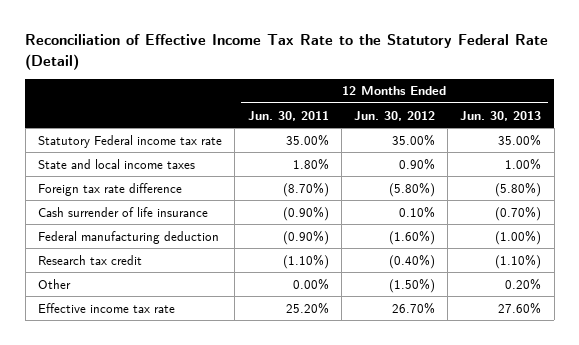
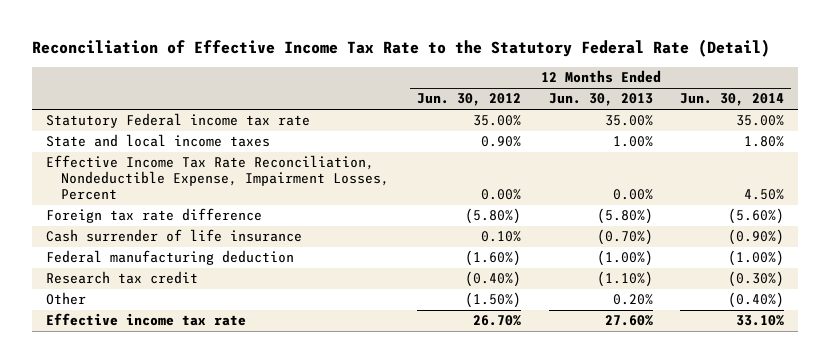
- | 12 Months Ended Jun. 30, 2011 | 12 Months Ended Jun. 30, 2012 | 12 Months Ended Jun. 30, 2013
+ | 12 Months Ended Jun. 30, 2012 | 12 Months Ended Jun. 30, 2013 | 12 Months Ended Jun. 30, 2014
+ Effective Income Tax Rate Reconciliation, Nondeductible Expense, Impairment Losses, Percent | 0.00% | 0.00% | 4.50%

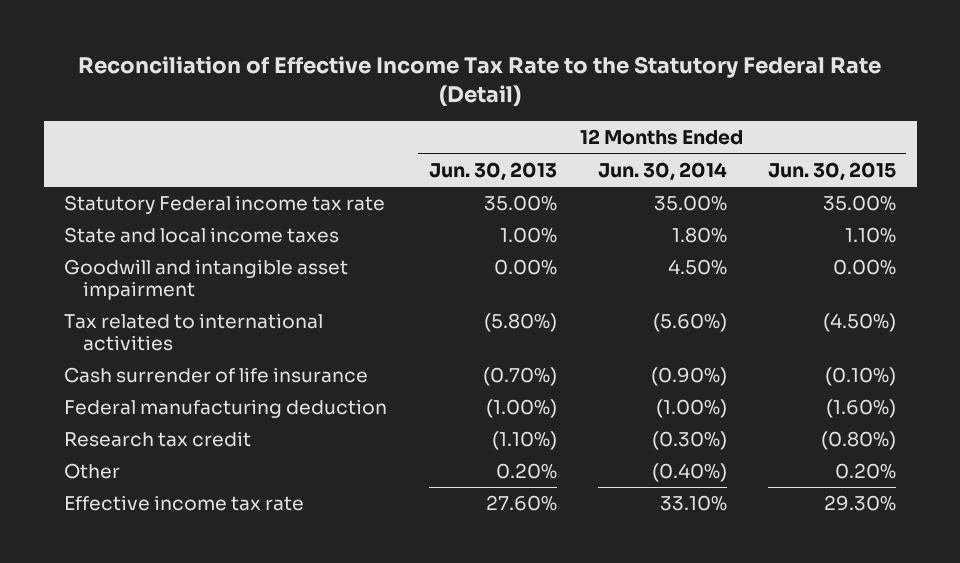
- | 12 Months Ended Jun. 30, 2012 | 12 Months Ended Jun. 30, 2013 | 12 Months Ended Jun. 30, 2014
+ | 12 Months Ended Jun. 30, 2013 | 12 Months Ended Jun. 30, 2014 | 12 Months Ended Jun. 30, 2015
- Effective Income Tax Rate Reconciliation, Nondeductible Expense, Impairment Losses, Percent | 0.00% | 0.00% | 4.50%
- Foreign tax rate difference | (5.80%) | (5.80%) | (5.60%)
+ Goodwill and intangible asset impairment | 0.00% | 4.50% | 0.00%
+ Tax related to international activities | (5.80%) | (5.60%) | (4.50%)

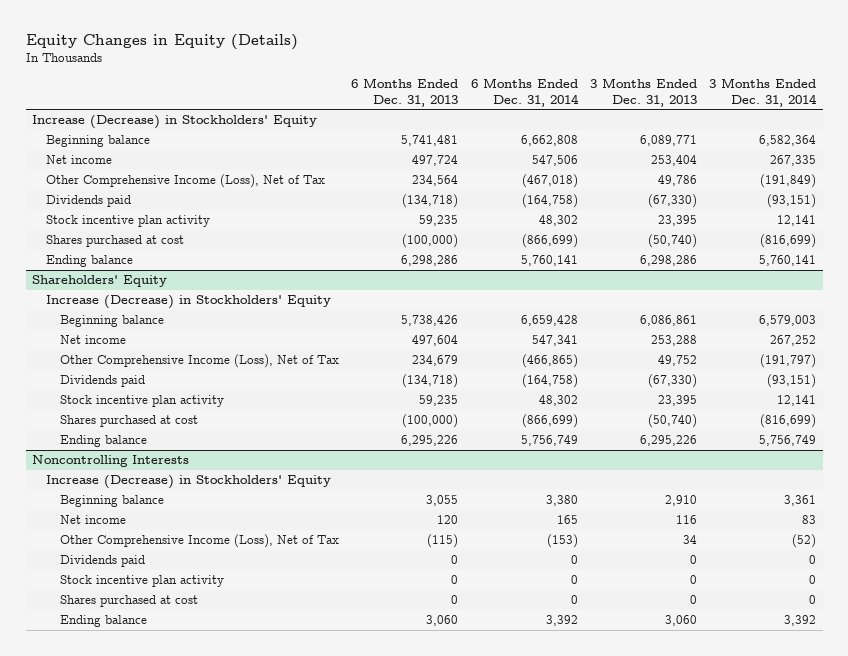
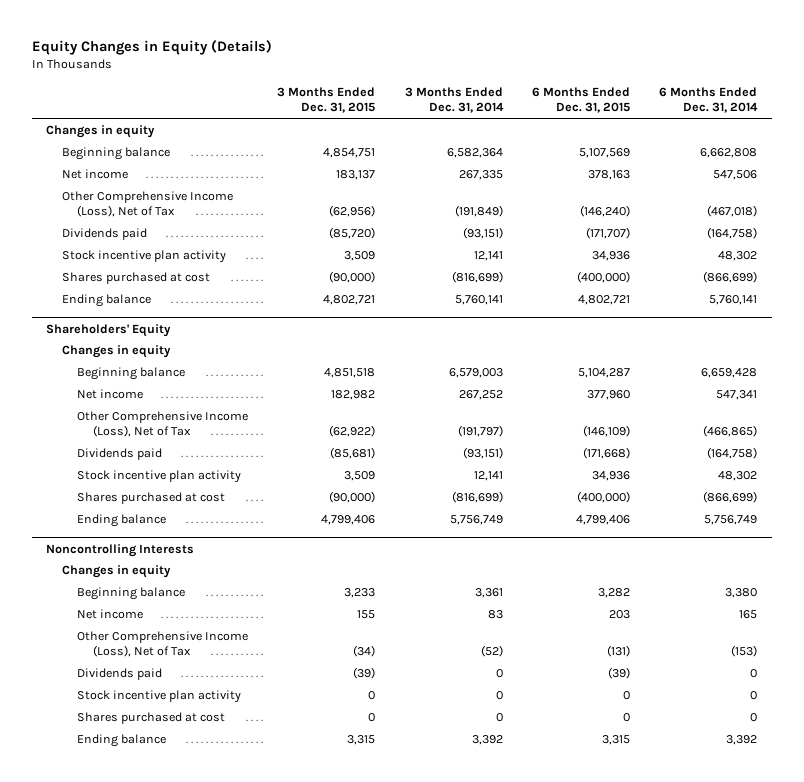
- | 6 Months Ended Dec. 31, 2013 | 6 Months Ended Dec. 31, 2014 | 3 Months Ended Dec. 31, 2013 | 3 Months Ended Dec. 31, 2014
+ | 3 Months Ended Dec. 31, 2015 | 3 Months Ended Dec. 31, 2014 | 6 Months Ended Dec. 31, 2015 | 6 Months Ended Dec. 31, 2014
- Increase (Decrease) in Stockholders' Equity
+ Changes in equity
@ Shareholders' Equity
- Increase (Decrease) in Stockholders' Equity
+ Changes in equity
@ Noncontrolling Interests
- Increase (Decrease) in Stockholders' Equity
+ Changes in equity

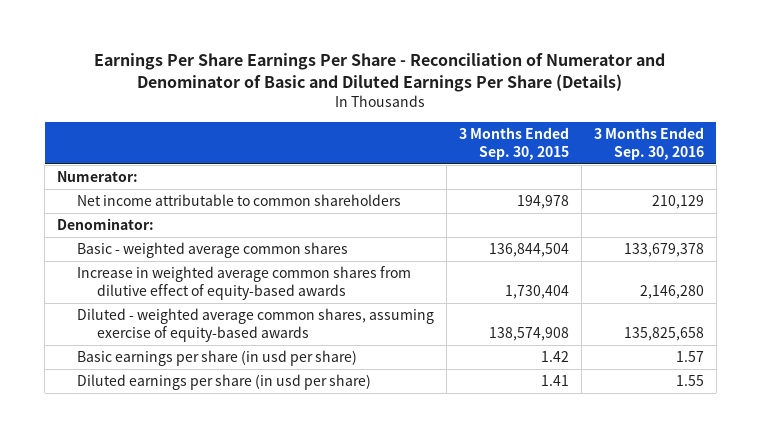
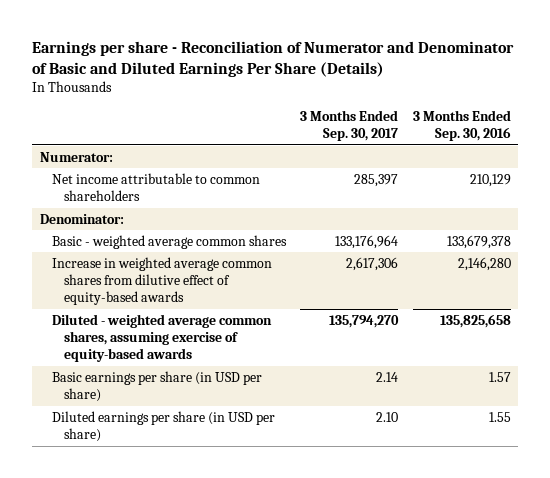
- Earnings Per Share Earnings Per Share - Reconciliation of Numerator and Denominator of Basic and Diluted Earnings Per Share (Details)
+ Earnings per share - Reconciliation of Numerator and Denominator of Basic and Diluted Earnings Per Share (Details)
- | 3 Months Ended Sep. 30, 2015 | 3 Months Ended Sep. 30, 2016
+ | 3 Months Ended Sep. 30, 2017 | 3 Months Ended Sep. 30, 2016
- Basic earnings per share (in usd per share) | 1.42 | 1.57
- Diluted earnings per share (in usd per share) | 1.41 | 1.55
+ Basic earnings per share (in USD per share) | 2.14 | 1.57
+ Diluted earnings per share (in USD per share) | 2.10 | 1.55

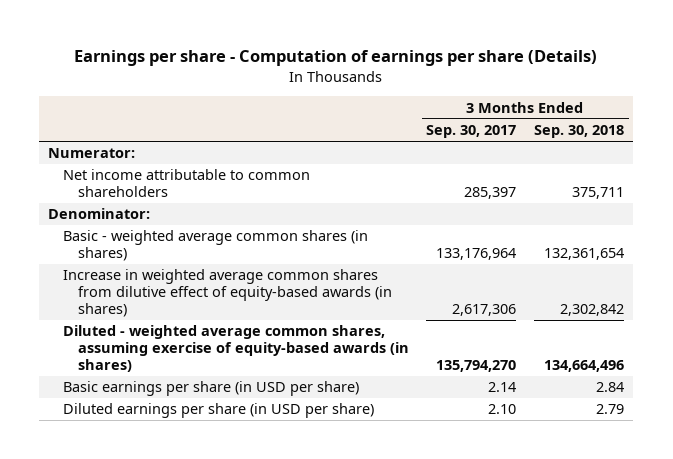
- Earnings per share - Reconciliation of Numerator and Denominator of Basic and Diluted Earnings Per Share (Details)
+ Earnings per share - Computation of earnings per share (Details)
- | 3 Months Ended Sep. 30, 2017 | 3 Months Ended Sep. 30, 2016
+ | 3 Months Ended Sep. 30, 2017 | 3 Months Ended Sep. 30, 2018
- Basic - weighted average common shares | 133,176,964 | 133,679,378
- Increase in weighted average common shares from dilutive effect of equity-based awards | 2,617,306 | 2,146,280
- Diluted - weighted average common shares, assuming exercise of equity-based awards | 135,794,270 | 135,825,658
+ Basic - weighted average common shares (in shares) | 133,176,964 | 132,361,654
+ Increase in weighted average common shares from dilutive effect of equity-based awards (in shares) | 2,617,306 | 2,302,842
+ Diluted - weighted average common shares, assuming exercise of equity-based awards (in shares) | 135,794,270 | 134,664,496

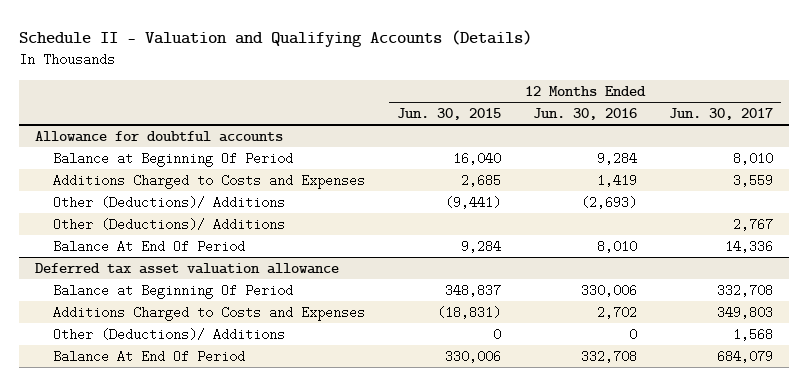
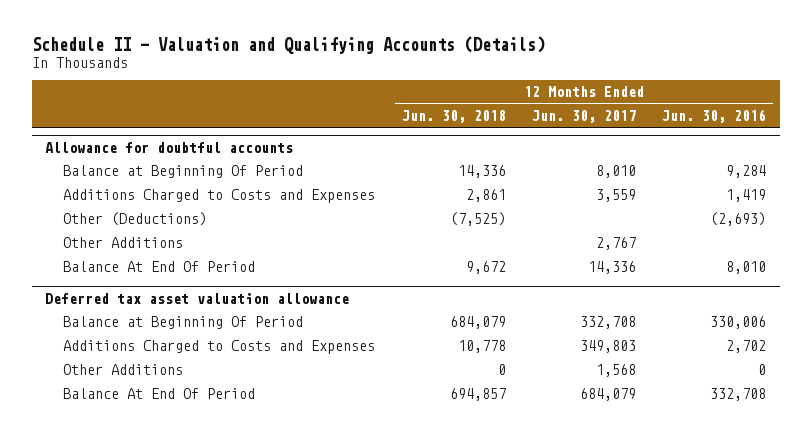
- | 12 Months Ended Jun. 30, 2015 | 12 Months Ended Jun. 30, 2016 | 12 Months Ended Jun. 30, 2017
+ | 12 Months Ended Jun. 30, 2018 | 12 Months Ended Jun. 30, 2017 | 12 Months Ended Jun. 30, 2016
@ Allowance for doubtful accounts
- Other (Deductions)/ Additions | (9,441) | (2,693) |
- Other (Deductions)/ Additions | | | 2,767
+ Other (Deductions) | (7,525) | | (2,693)
+ Other Additions | | 2,767 |
@ Deferred tax asset valuation allowance
- Other (Deductions)/ Additions | 0 | 0 | 1,568
+ Other Additions | 0 | 1,568 | 0

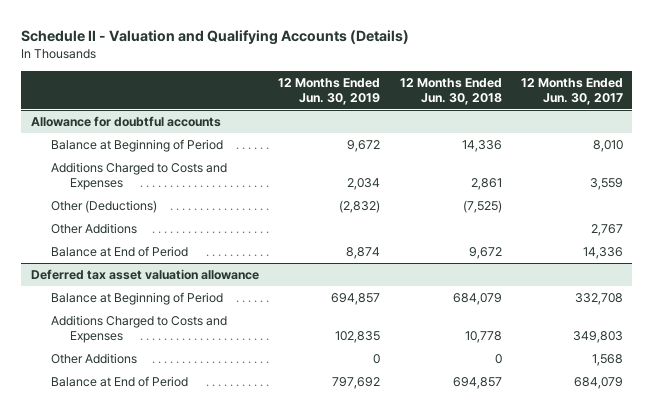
- | 12 Months Ended Jun. 30, 2018 | 12 Months Ended Jun. 30, 2017 | 12 Months Ended Jun. 30, 2016
+ | 12 Months Ended Jun. 30, 2019 | 12 Months Ended Jun. 30, 2018 | 12 Months Ended Jun. 30, 2017
@ Allowance for doubtful accounts
- Balance at Beginning Of Period | 14,336 | 8,010 | 9,284
+ Balance at Beginning of Period | 9,672 | 14,336 | 8,010
- Balance At End Of Period | 9,672 | 14,336 | 8,010
+ Balance at End of Period | 8,874 | 9,672 | 14,336
@ Deferred tax asset valuation allowance
- Balance at Beginning Of Period | 684,079 | 332,708 | 330,006
+ Balance at Beginning of Period | 694,857 | 684,079 | 332,708
- Balance At End Of Period | 694,857 | 684,079 | 332,708
+ Balance at End of Period | 797,692 | 694,857 | 684,079

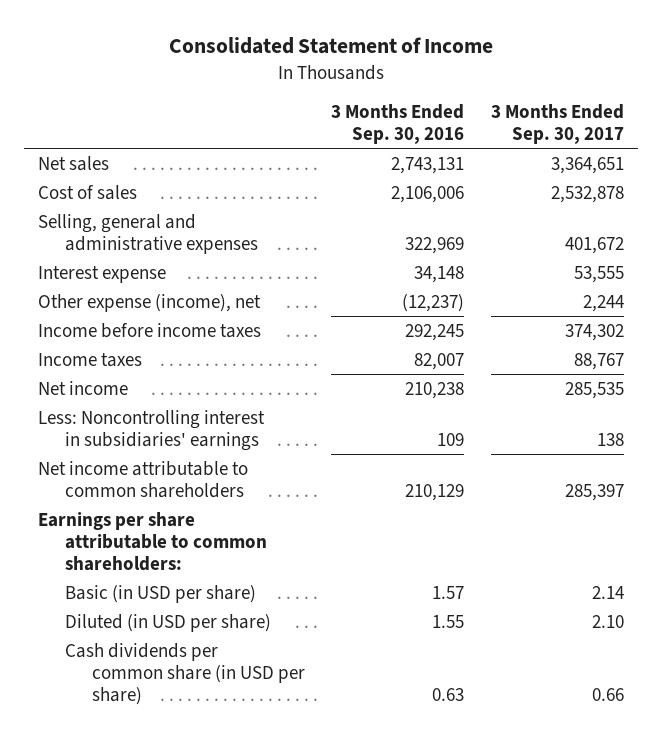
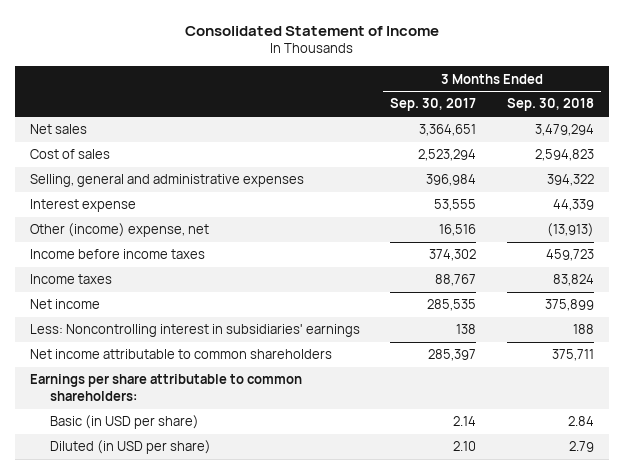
- | 3 Months Ended Sep. 30, 2016 | 3 Months Ended Sep. 30, 2017
+ | 3 Months Ended Sep. 30, 2017 | 3 Months Ended Sep. 30, 2018
- Cost of sales | 2,106,006 | 2,532,878
- Selling, general and administrative expenses | 322,969 | 401,672
+ Cost of sales | 2,523,294 | 2,594,823
+ Selling, general and administrative expenses | 396,984 | 394,322
- Other expense (income), net | (12,237) | 2,244
+ Other (income) expense, net | 16,516 | (13,913)
- Cash dividends per common share (in USD per share) | 0.63 | 0.66

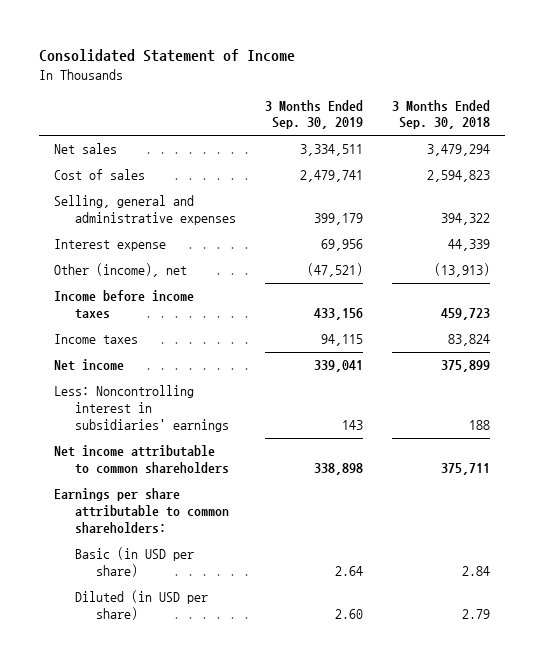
- | 3 Months Ended Sep. 30, 2017 | 3 Months Ended Sep. 30, 2018
+ | 3 Months Ended Sep. 30, 2019 | 3 Months Ended Sep. 30, 2018
- Other (income) expense, net | 16,516 | (13,913)
+ Other (income), net | (47,521) | (13,913)

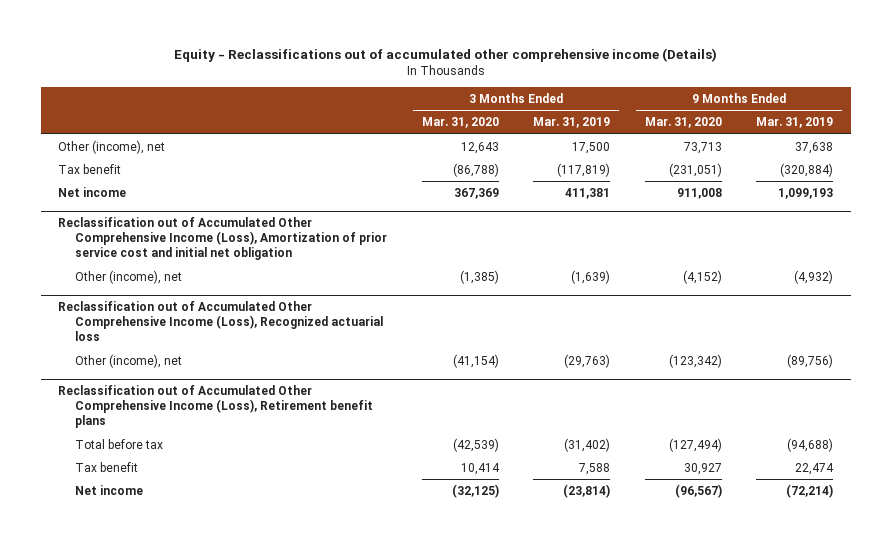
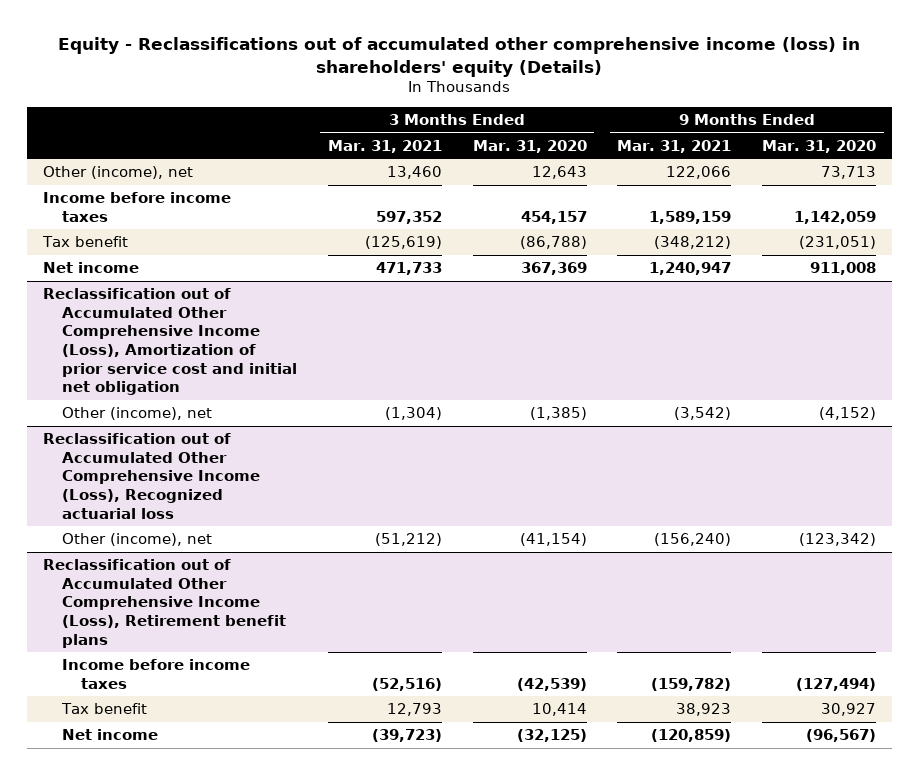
- Equity - Reclassifications out of accumulated other comprehensive income (Details)
+ Equity - Reclassifications out of accumulated other comprehensive income (loss) in shareholders' equity (Details)
- | 3 Months Ended Mar. 31, 2020 | 3 Months Ended Mar. 31, 2019 | 9 Months Ended Mar. 31, 2020 | 9 Months Ended Mar. 31, 2019
+ | 3 Months Ended Mar. 31, 2021 | 3 Months Ended Mar. 31, 2020 | 9 Months Ended Mar. 31, 2021 | 9 Months Ended Mar. 31, 2020
+ Income before income taxes | 597,352 | 454,157 | 1,589,159 | 1,142,059
@ Reclassification out of Accumulated Other Comprehensive Income (Loss), Retirement benefit plans
- Total before tax | (42,539) | (31,402) | (127,494) | (94,688)
+ Income before income taxes | (52,516) | (42,539) | (159,782) | (127,494)

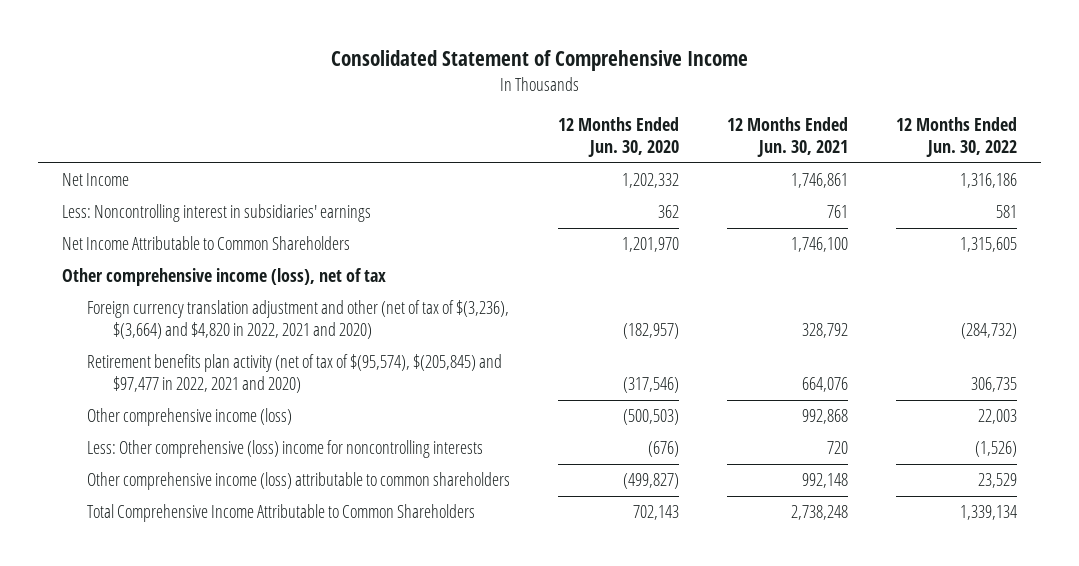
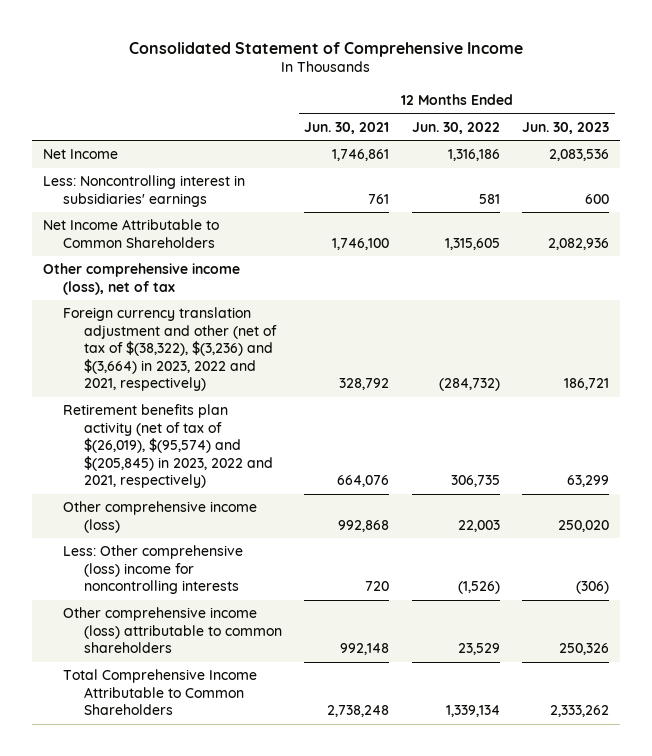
- | 12 Months Ended Jun. 30, 2020 | 12 Months Ended Jun. 30, 2021 | 12 Months Ended Jun. 30, 2022
+ | 12 Months Ended Jun. 30, 2021 | 12 Months Ended Jun. 30, 2022 | 12 Months Ended Jun. 30, 2023
- Foreign currency translation adjustment and other (net of tax of $(3,236), $(3,664) and $4,820 in 2022, 2021 and 2020) | (182,957) | 328,792 | (284,732)
- Retirement benefits plan activity (net of tax of $(95,574), $(205,845) and $97,477 in 2022, 2021 and 2020) | (317,546) | 664,076 | 306,735
+ Foreign currency translation adjustment and other (net of tax of $(38,322), $(3,236) and $(3,664) in 2023, 2022 and 2021, respectively) | 328,792 | (284,732) | 186,721
+ Retirement benefits plan activity (net of tax of $(26,019), $(95,574) and $(205,845) in 2023, 2022 and 2021, respectively) | 664,076 | 306,735 | 63,299

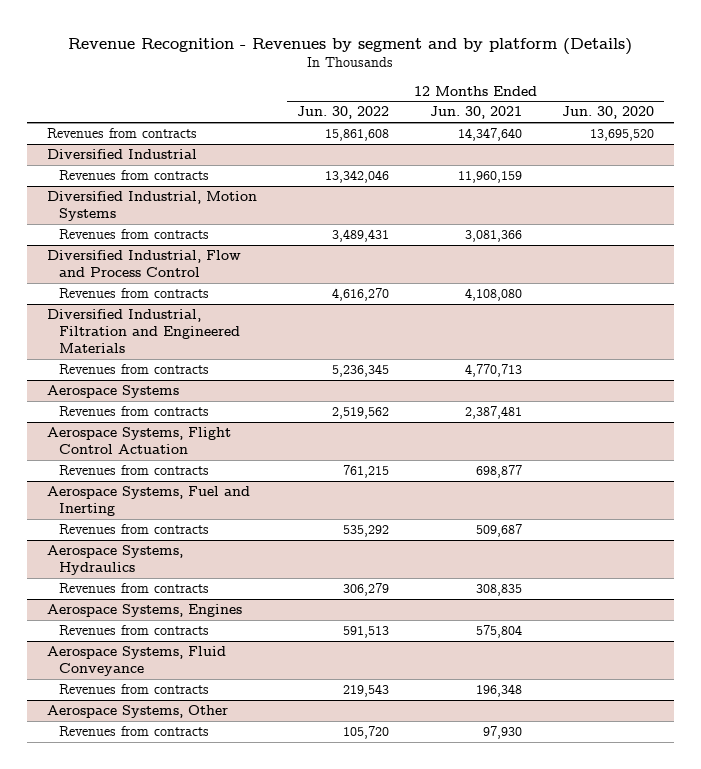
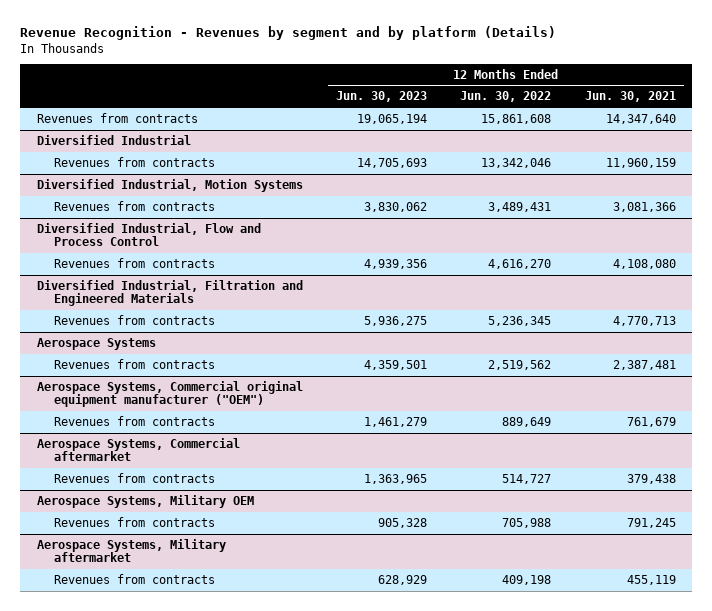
- | 12 Months Ended Jun. 30, 2022 | 12 Months Ended Jun. 30, 2021 | 12 Months Ended Jun. 30, 2020
+ | 12 Months Ended Jun. 30, 2023 | 12 Months Ended Jun. 30, 2022 | 12 Months Ended Jun. 30, 2021
- Aerospace Systems, Flight Control Actuation
- Revenues from contracts | 761,215 | 698,877 |
- Aerospace Systems, Fuel and Inerting
- Revenues from contracts | 535,292 | 509,687 |
- Aerospace Systems, Hydraulics
- Revenues from contracts | 306,279 | 308,835 |
- Aerospace Systems, Engines
- Revenues from contracts | 591,513 | 575,804 |
- Aerospace Systems, Fluid Conveyance
- Revenues from contracts | 219,543 | 196,348 |
- Aerospace Systems, Other
- Revenues from contracts | 105,720 | 97,930 |
+ Aerospace Systems, Commercial original equipment manufacturer ("OEM")
+ Revenues from contracts | 1,461,279 | 889,649 | 761,679
+ Aerospace Systems, Commercial aftermarket
+ Revenues from contracts | 1,363,965 | 514,727 | 379,438
+ Aerospace Systems, Military OEM
+ Revenues from contracts | 905,328 | 705,988 | 791,245
+ Aerospace Systems, Military aftermarket
+ Revenues from contracts | 628,929 | 409,198 | 455,119

